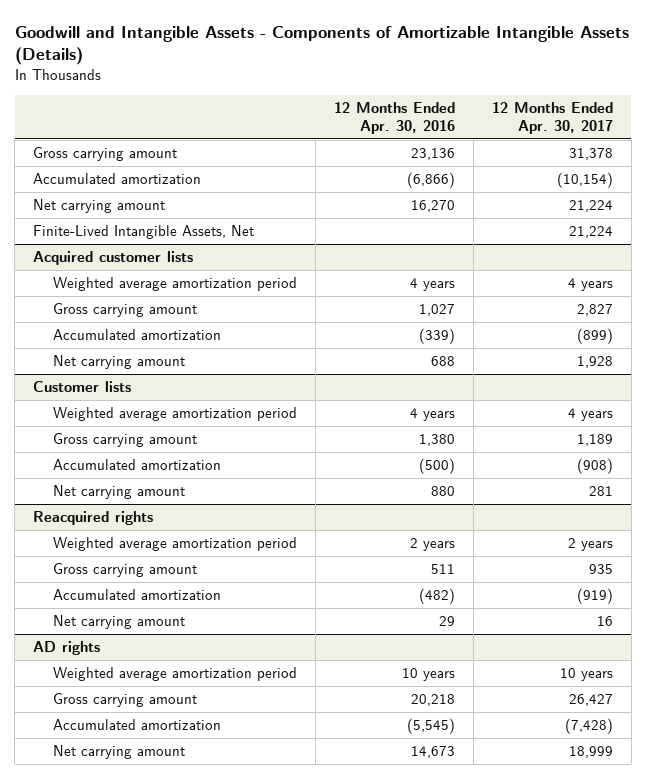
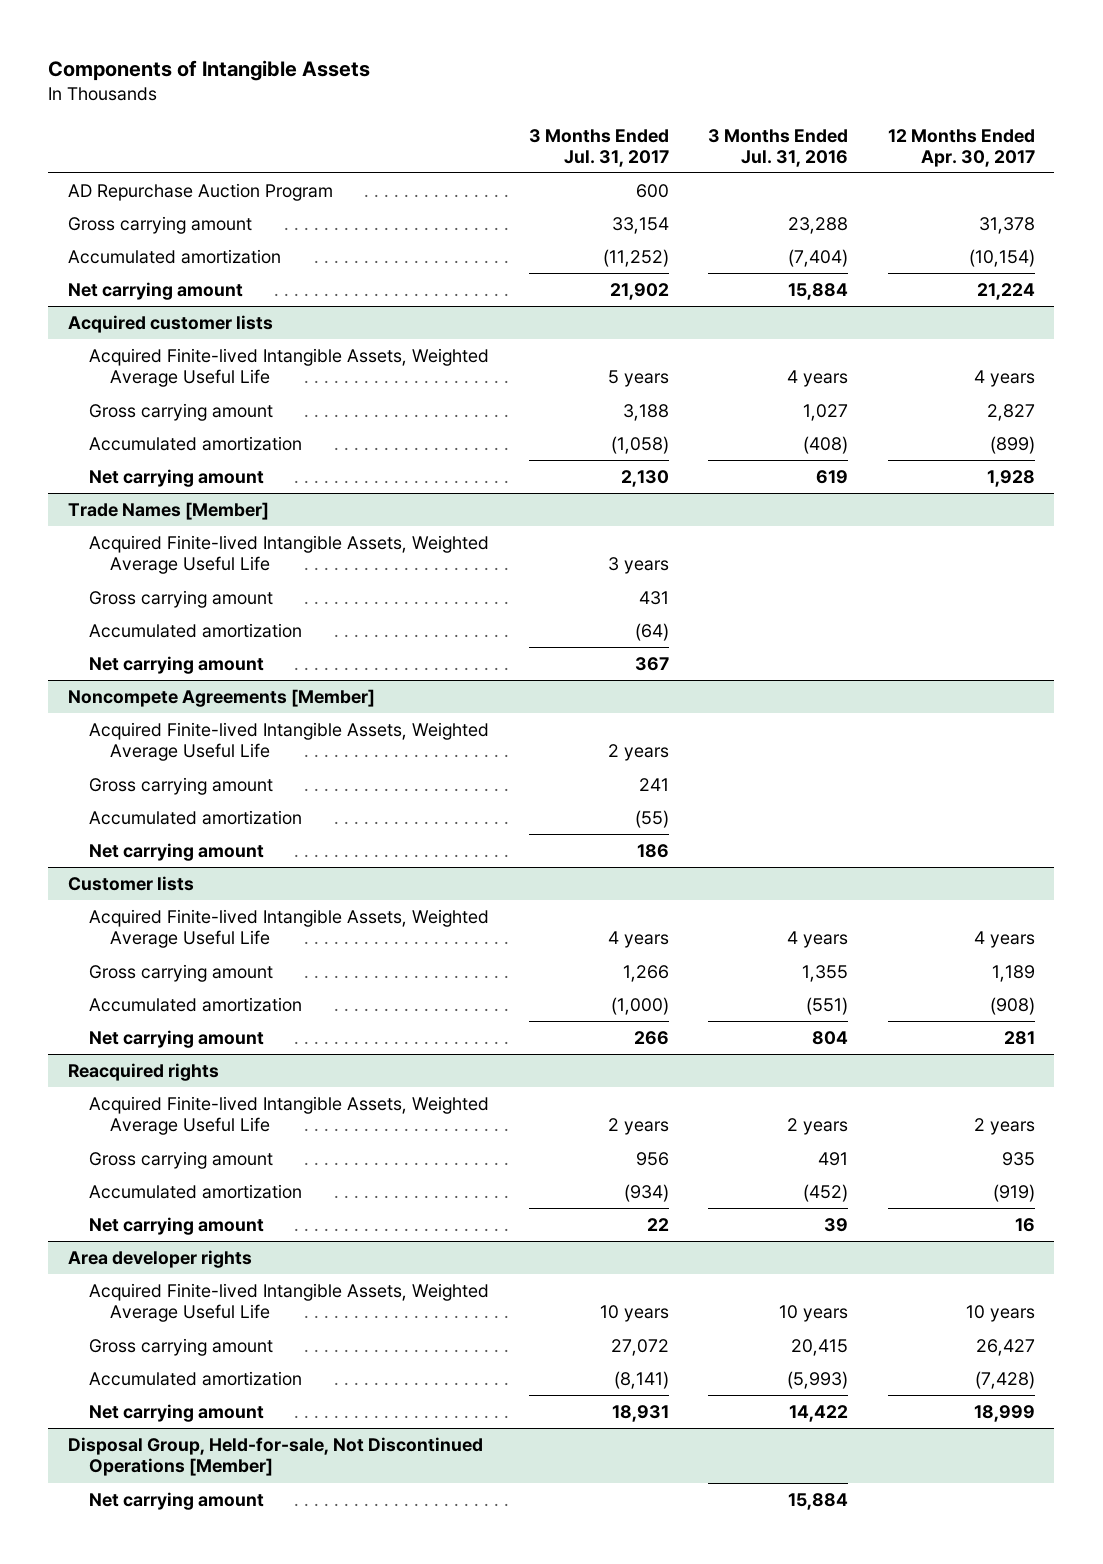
- Goodwill and Intangible Assets - Components of Amortizable Intangible Assets (Details)
+ Components of Intangible Assets
- | 12 Months Ended Apr. 30, 2016 | 12 Months Ended Apr. 30, 2017
+ | 3 Months Ended Jul. 31, 2017 | 3 Months Ended Jul. 31, 2016 | 12 Months Ended Apr. 30, 2017
+ AD Repurchase Auction Program | 600 | |
- Finite-Lived Intangible Assets, Net | | 21,224
@ Acquired customer lists
- Weighted average amortization period | 4 years | 4 years
+ Acquired Finite-lived Intangible Assets, Weighted Average Useful Life | 5 years | 4 years | 4 years
+ Trade Names [Member]
+ Acquired Finite-lived Intangible Assets, Weighted Average Useful Life | 3 years | |
+ Gross carrying amount | 431 | |
+ Accumulated amortization | (64) | |
+ Net carrying amount | 367 | |
+ Noncompete Agreements [Member]
+ Acquired Finite-lived Intangible Assets, Weighted Average Useful Life | 2 years | |
+ Gross carrying amount | 241 | |
+ Accumulated amortization | (55) | |
+ Net carrying amount | 186 | |
@ Customer lists
- Weighted average amortization period | 4 years | 4 years
+ Acquired Finite-lived Intangible Assets, Weighted Average Useful Life | 4 years | 4 years | 4 years
@ Reacquired rights
- Weighted average amortization period | 2 years | 2 years
+ Acquired Finite-lived Intangible Assets, Weighted Average Useful Life | 2 years | 2 years | 2 years
- AD rights
- Weighted average amortization period | 10 years | 10 years
+ Area developer rights
+ Acquired Finite-lived Intangible Assets, Weighted Average Useful Life | 10 years | 10 years | 10 years
+ Disposal Group, Held-for-sale, Not Discontinued Operations [Member]
+ Net carrying amount | | 15,884 |

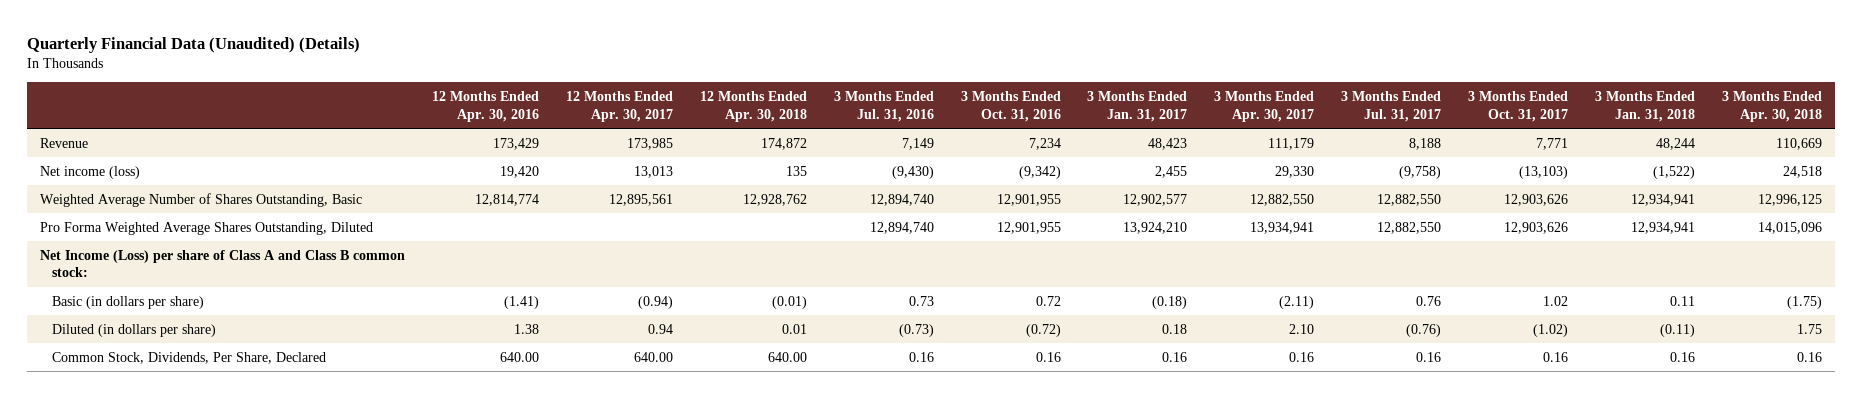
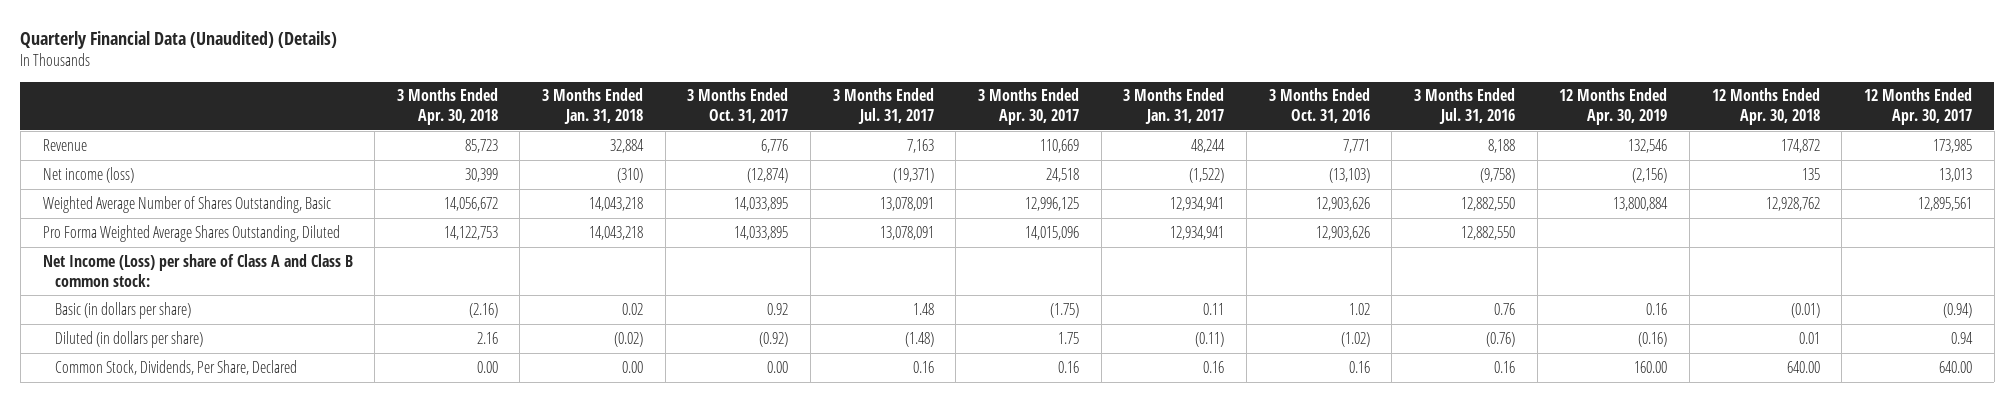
- | 12 Months Ended Apr. 30, 2016 | 12 Months Ended Apr. 30, 2017 | 12 Months Ended Apr. 30, 2018 | 3 Months Ended Jul. 31, 2016 | 3 Months Ended Oct. 31, 2016 | 3 Months Ended Jan. 31, 2017 | 3 Months Ended Apr. 30, 2017 | 3 Months Ended Jul. 31, 2017 | 3 Months Ended Oct. 31, 2017 | 3 Months Ended Jan. 31, 2018 | 3 Months Ended Apr. 30, 2018
+ | 3 Months Ended Apr. 30, 2018 | 3 Months Ended Jan. 31, 2018 | 3 Months Ended Oct. 31, 2017 | 3 Months Ended Jul. 31, 2017 | 3 Months Ended Apr. 30, 2017 | 3 Months Ended Jan. 31, 2017 | 3 Months Ended Oct. 31, 2016 | 3 Months Ended Jul. 31, 2016 | 12 Months Ended Apr. 30, 2019 | 12 Months Ended Apr. 30, 2018 | 12 Months Ended Apr. 30, 2017
- Revenue | 173,429 | 173,985 | 174,872 | 7,149 | 7,234 | 48,423 | 111,179 | 8,188 | 7,771 | 48,244 | 110,669
- Net income (loss) | 19,420 | 13,013 | 135 | (9,430) | (9,342) | 2,455 | 29,330 | (9,758) | (13,103) | (1,522) | 24,518
- Weighted Average Number of Shares Outstanding, Basic | 12,814,774 | 12,895,561 | 12,928,762 | 12,894,740 | 12,901,955 | 12,902,577 | 12,882,550 | 12,882,550 | 12,903,626 | 12,934,941 | 12,996,125
- Pro Forma Weighted Average Shares Outstanding, Diluted | | | | 12,894,740 | 12,901,955 | 13,924,210 | 13,934,941 | 12,882,550 | 12,903,626 | 12,934,941 | 14,015,096
+ Revenue | 85,723 | 32,884 | 6,776 | 7,163 | 110,669 | 48,244 | 7,771 | 8,188 | 132,546 | 174,872 | 173,985
+ Net income (loss) | 30,399 | (310) | (12,874) | (19,371) | 24,518 | (1,522) | (13,103) | (9,758) | (2,156) | 135 | 13,013
+ Weighted Average Number of Shares Outstanding, Basic | 14,056,672 | 14,043,218 | 14,033,895 | 13,078,091 | 12,996,125 | 12,934,941 | 12,903,626 | 12,882,550 | 13,800,884 | 12,928,762 | 12,895,561
+ Pro Forma Weighted Average Shares Outstanding, Diluted | 14,122,753 | 14,043,218 | 14,033,895 | 13,078,091 | 14,015,096 | 12,934,941 | 12,903,626 | 12,882,550 | | |
- Basic (in dollars per share) | (1.41) | (0.94) | (0.01) | 0.73 | 0.72 | (0.18) | (2.11) | 0.76 | 1.02 | 0.11 | (1.75)
- Diluted (in dollars per share) | 1.38 | 0.94 | 0.01 | (0.73) | (0.72) | 0.18 | 2.10 | (0.76) | (1.02) | (0.11) | 1.75
- Common Stock, Dividends, Per Share, Declared | 640.00 | 640.00 | 640.00 | 0.16 | 0.16 | 0.16 | 0.16 | 0.16 | 0.16 | 0.16 | 0.16
+ Basic (in dollars per share) | (2.16) | 0.02 | 0.92 | 1.48 | (1.75) | 0.11 | 1.02 | 0.76 | 0.16 | (0.01) | (0.94)
+ Diluted (in dollars per share) | 2.16 | (0.02) | (0.92) | (1.48) | 1.75 | (0.11) | (1.02) | (0.76) | (0.16) | 0.01 | 0.94
+ Common Stock, Dividends, Per Share, Declared | 0.00 | 0.00 | 0.00 | 0.16 | 0.16 | 0.16 | 0.16 | 0.16 | 160.00 | 640.00 | 640.00

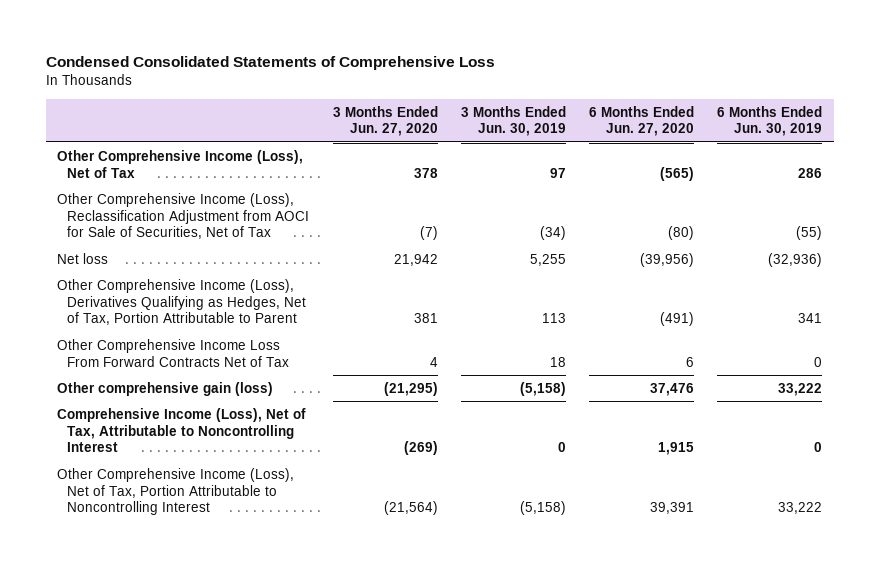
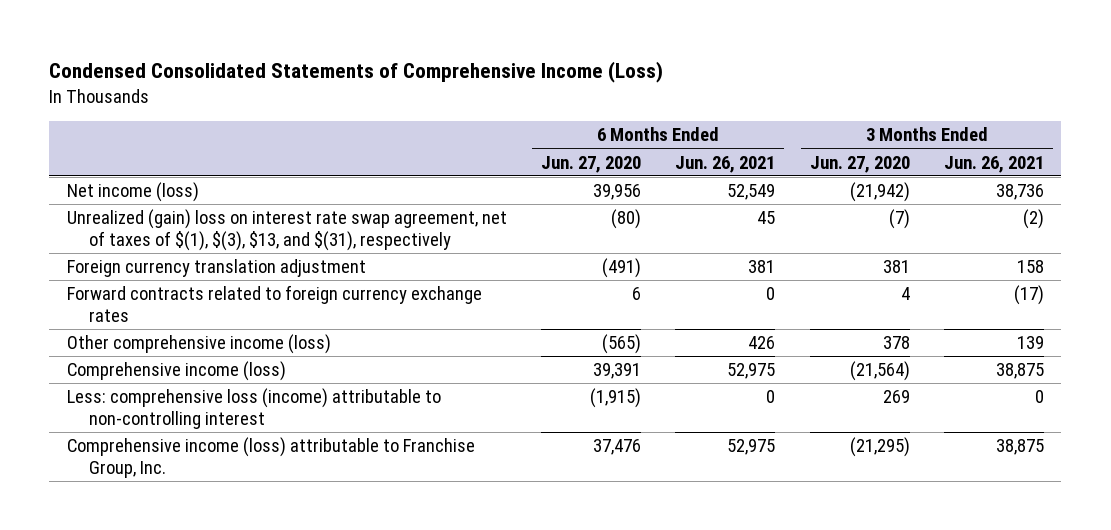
- Condensed Consolidated Statements of Comprehensive Loss
+ Condensed Consolidated Statements of Comprehensive Income (Loss)
- | 3 Months Ended Jun. 27, 2020 | 3 Months Ended Jun. 30, 2019 | 6 Months Ended Jun. 27, 2020 | 6 Months Ended Jun. 30, 2019
+ | 6 Months Ended Jun. 27, 2020 | 6 Months Ended Jun. 26, 2021 | 3 Months Ended Jun. 27, 2020 | 3 Months Ended Jun. 26, 2021
- Other Comprehensive Income (Loss), Net of Tax | 378 | 97 | (565) | 286
- Other Comprehensive Income (Loss), Reclassification Adjustment from AOCI for Sale of Securities, Net of Tax | (7) | (34) | (80) | (55)
- Net loss | 21,942 | 5,255 | (39,956) | (32,936)
- Other Comprehensive Income (Loss), Derivatives Qualifying as Hedges, Net of Tax, Portion Attributable to Parent | 381 | 113 | (491) | 341
- Other Comprehensive Income Loss From Forward Contracts Net of Tax | 4 | 18 | 6 | 0
- Other comprehensive gain (loss) | (21,295) | (5,158) | 37,476 | 33,222
- Comprehensive Income (Loss), Net of Tax, Attributable to Noncontrolling Interest | (269) | 0 | 1,915 | 0
- Other Comprehensive Income (Loss), Net of Tax, Portion Attributable to Noncontrolling Interest | (21,564) | (5,158) | 39,391 | 33,222
+ Net income (loss) | 39,956 | 52,549 | (21,942) | 38,736
+ Unrealized (gain) loss on interest rate swap agreement, net of taxes of $(1), $(3), $13, and $(31), respectively | (80) | 45 | (7) | (2)
+ Foreign currency translation adjustment | (491) | 381 | 381 | 158
+ Forward contracts related to foreign currency exchange rates | 6 | 0 | 4 | (17)
+ Other comprehensive income (loss) | (565) | 426 | 378 | 139
+ Comprehensive income (loss) | 39,391 | 52,975 | (21,564) | 38,875
+ Less: comprehensive loss (income) attributable to non-controlling interest | (1,915) | 0 | 269 | 0
+ Comprehensive income (loss) attributable to Franchise Group, Inc. | 37,476 | 52,975 | (21,295) | 38,875

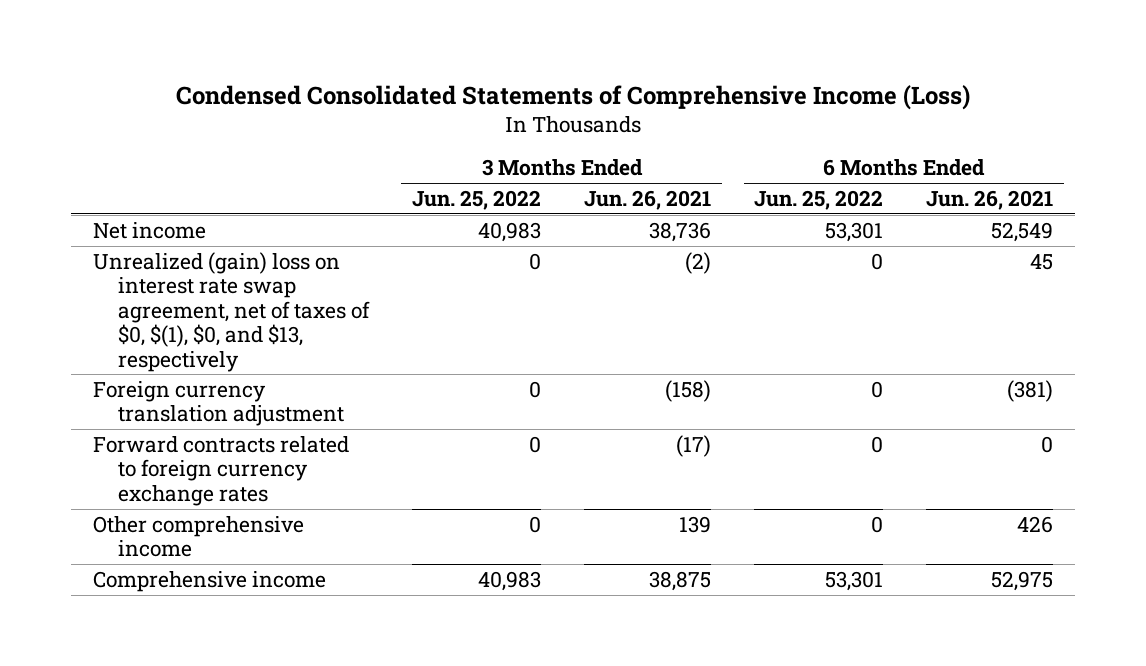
- | 6 Months Ended Jun. 27, 2020 | 6 Months Ended Jun. 26, 2021 | 3 Months Ended Jun. 27, 2020 | 3 Months Ended Jun. 26, 2021
+ | 3 Months Ended Jun. 25, 2022 | 3 Months Ended Jun. 26, 2021 | 6 Months Ended Jun. 25, 2022 | 6 Months Ended Jun. 26, 2021
- Net income (loss) | 39,956 | 52,549 | (21,942) | 38,736
- Unrealized (gain) loss on interest rate swap agreement, net of taxes of $(1), $(3), $13, and $(31), respectively | (80) | 45 | (7) | (2)
- Foreign currency translation adjustment | (491) | 381 | 381 | 158
+ Net income | 40,983 | 38,736 | 53,301 | 52,549
+ Unrealized (gain) loss on interest rate swap agreement, net of taxes of $0, $(1), $0, and $13, respectively | 0 | (2) | 0 | 45
+ Foreign currency translation adjustment | 0 | (158) | 0 | (381)
- Other comprehensive income (loss) | (565) | 426 | 378 | 139
- Comprehensive income (loss) | 39,391 | 52,975 | (21,564) | 38,875
- Less: comprehensive loss (income) attributable to non-controlling interest | (1,915) | 0 | 269 | 0
- Comprehensive income (loss) attributable to Franchise Group, Inc. | 37,476 | 52,975 | (21,295) | 38,875
+ Other comprehensive income | 0 | 139 | 0 | 426
+ Comprehensive income | 40,983 | 38,875 | 53,301 | 52,975

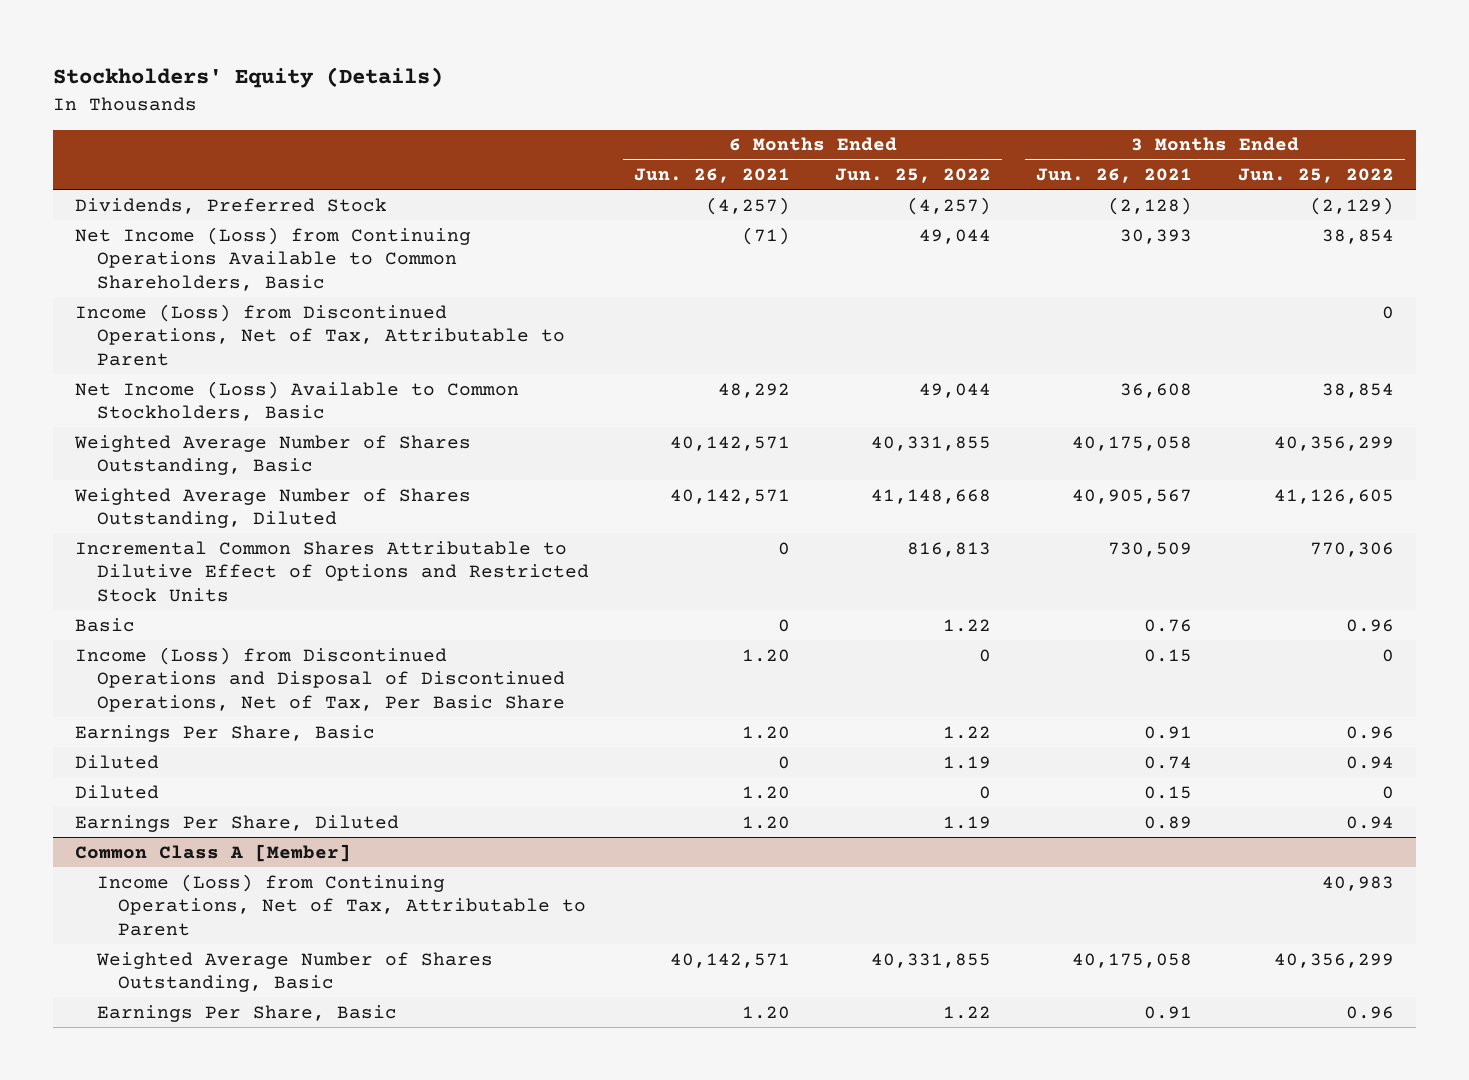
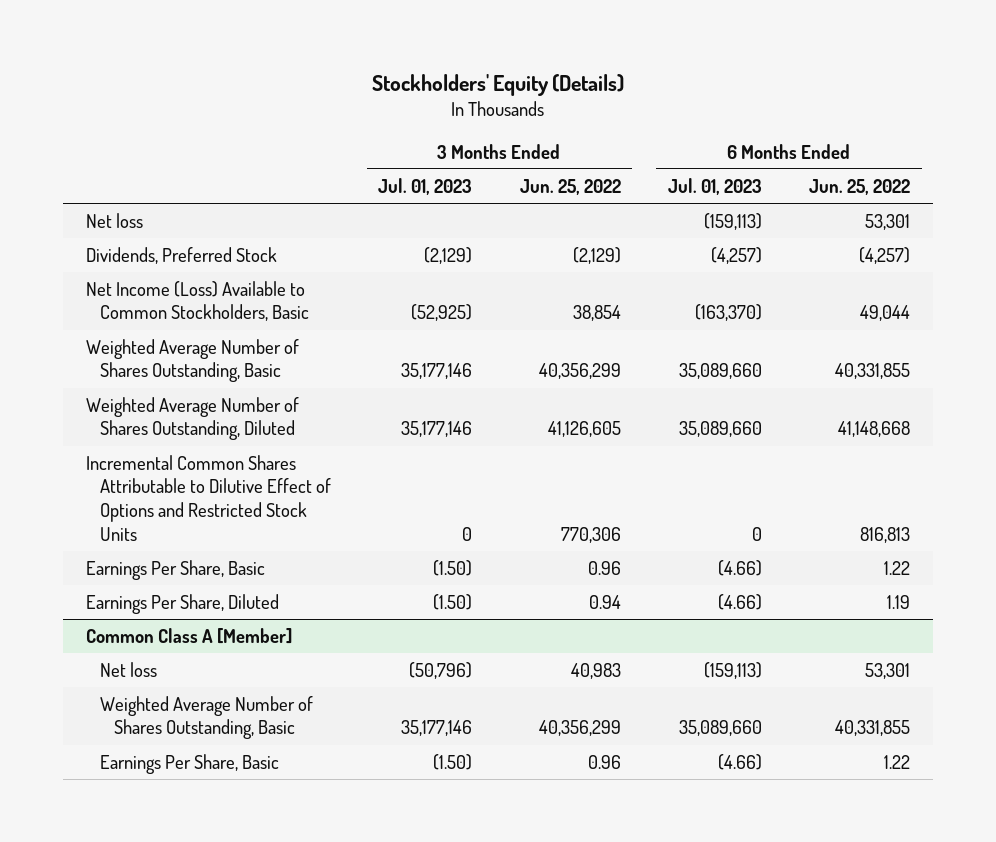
- | 6 Months Ended Jun. 26, 2021 | 6 Months Ended Jun. 25, 2022 | 3 Months Ended Jun. 26, 2021 | 3 Months Ended Jun. 25, 2022
+ | 3 Months Ended Jul. 01, 2023 | 3 Months Ended Jun. 25, 2022 | 6 Months Ended Jul. 01, 2023 | 6 Months Ended Jun. 25, 2022
+ Net loss | | | (159,113) | 53,301
- Net Income (Loss) from Continuing Operations Available to Common Shareholders, Basic | (71) | 49,044 | 30,393 | 38,854
- Income (Loss) from Discontinued Operations, Net of Tax, Attributable to Parent | | | | 0
- Basic | 0 | 1.22 | 0.76 | 0.96
- Income (Loss) from Discontinued Operations and Disposal of Discontinued Operations, Net of Tax, Per Basic Share | 1.20 | 0 | 0.15 | 0
- Diluted | 0 | 1.19 | 0.74 | 0.94
- Diluted | 1.20 | 0 | 0.15 | 0
@ Common Class A [Member]
- Income (Loss) from Continuing Operations, Net of Tax, Attributable to Parent | | | | 40,983
+ Net loss | (50,796) | 40,983 | (159,113) | 53,301

